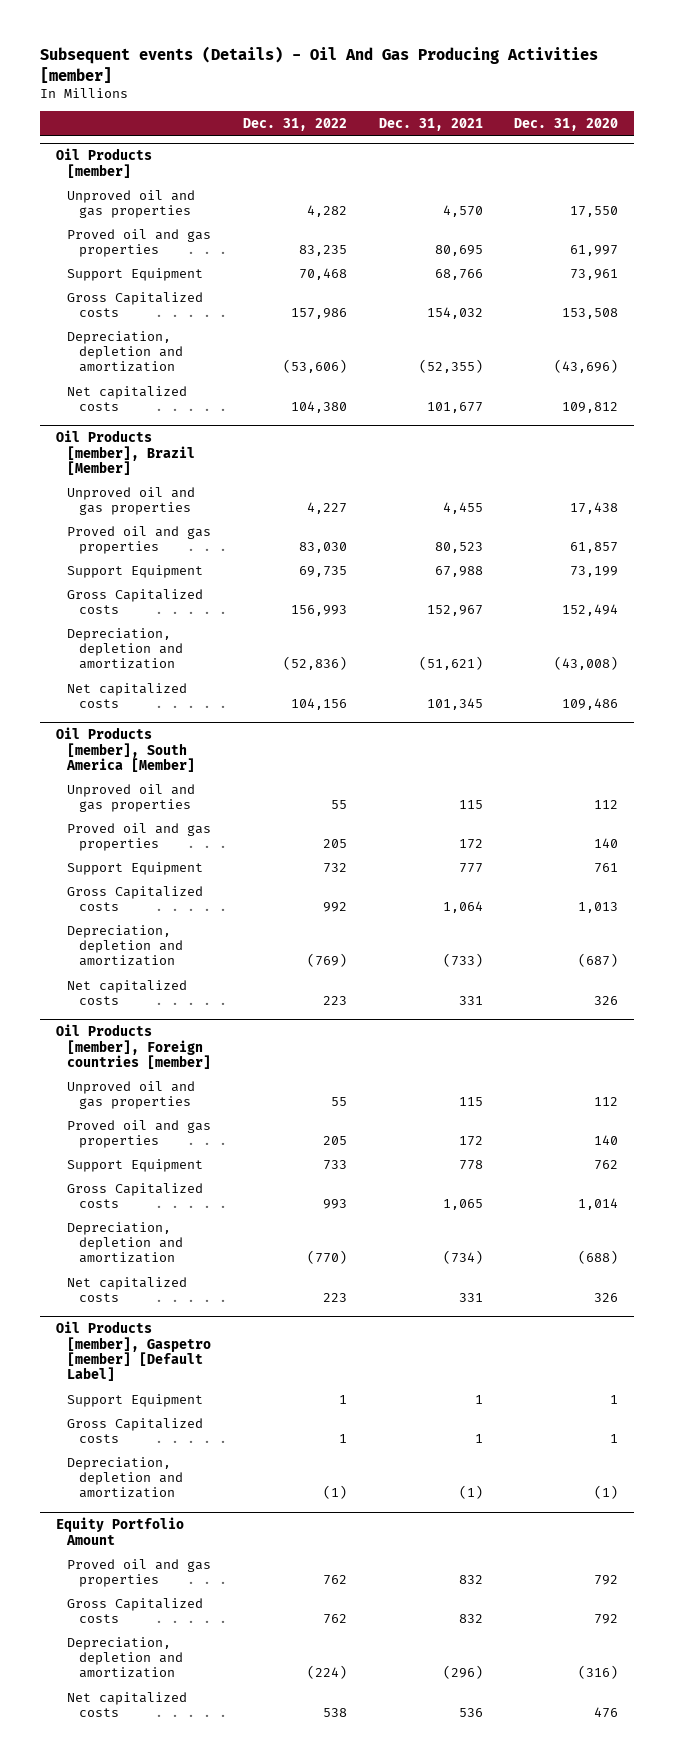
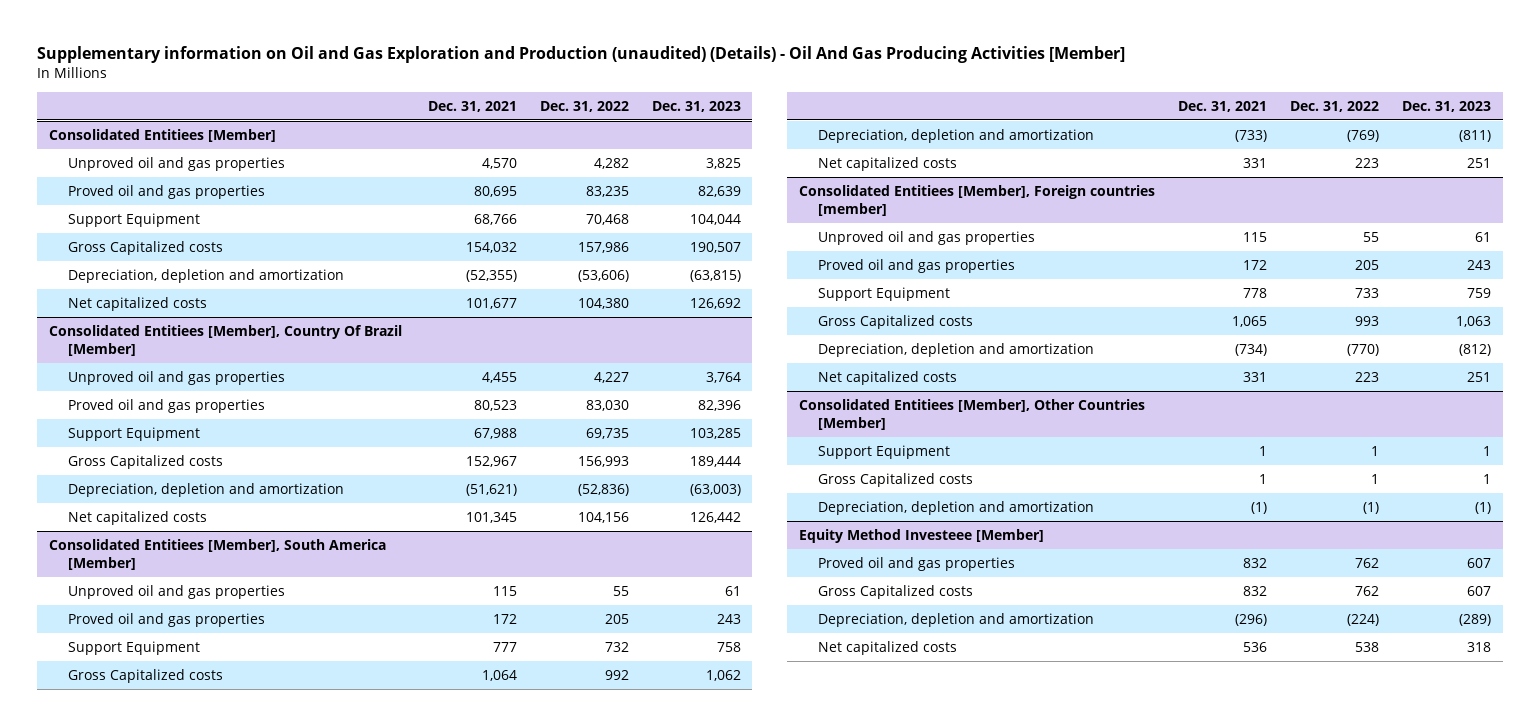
- Subsequent events (Details) - Oil And Gas Producing Activities [member]
+ Supplementary information on Oil and Gas Exploration and Production (unaudited) (Details) - Oil And Gas Producing Activities [Member]
- | Dec. 31, 2022 | Dec. 31, 2021 | Dec. 31, 2020
+ | Dec. 31, 2021 | Dec. 31, 2022 | Dec. 31, 2023
- Oil Products [member]
+ Consolidated Entitiees [Member]
- Oil Products [member], Brazil [Member]
+ Consolidated Entitiees [Member], Country Of Brazil [Member]
- Oil Products [member], South America [Member]
+ Consolidated Entitiees [Member], South America [Member]
- Oil Products [member], Foreign countries [member]
+ Consolidated Entitiees [Member], Foreign countries [member]
- Oil Products [member], Gaspetro [member] [Default Label]
+ Consolidated Entitiees [Member], Other Countries [Member]
- Equity Portfolio Amount
+ Equity Method Investeee [Member]

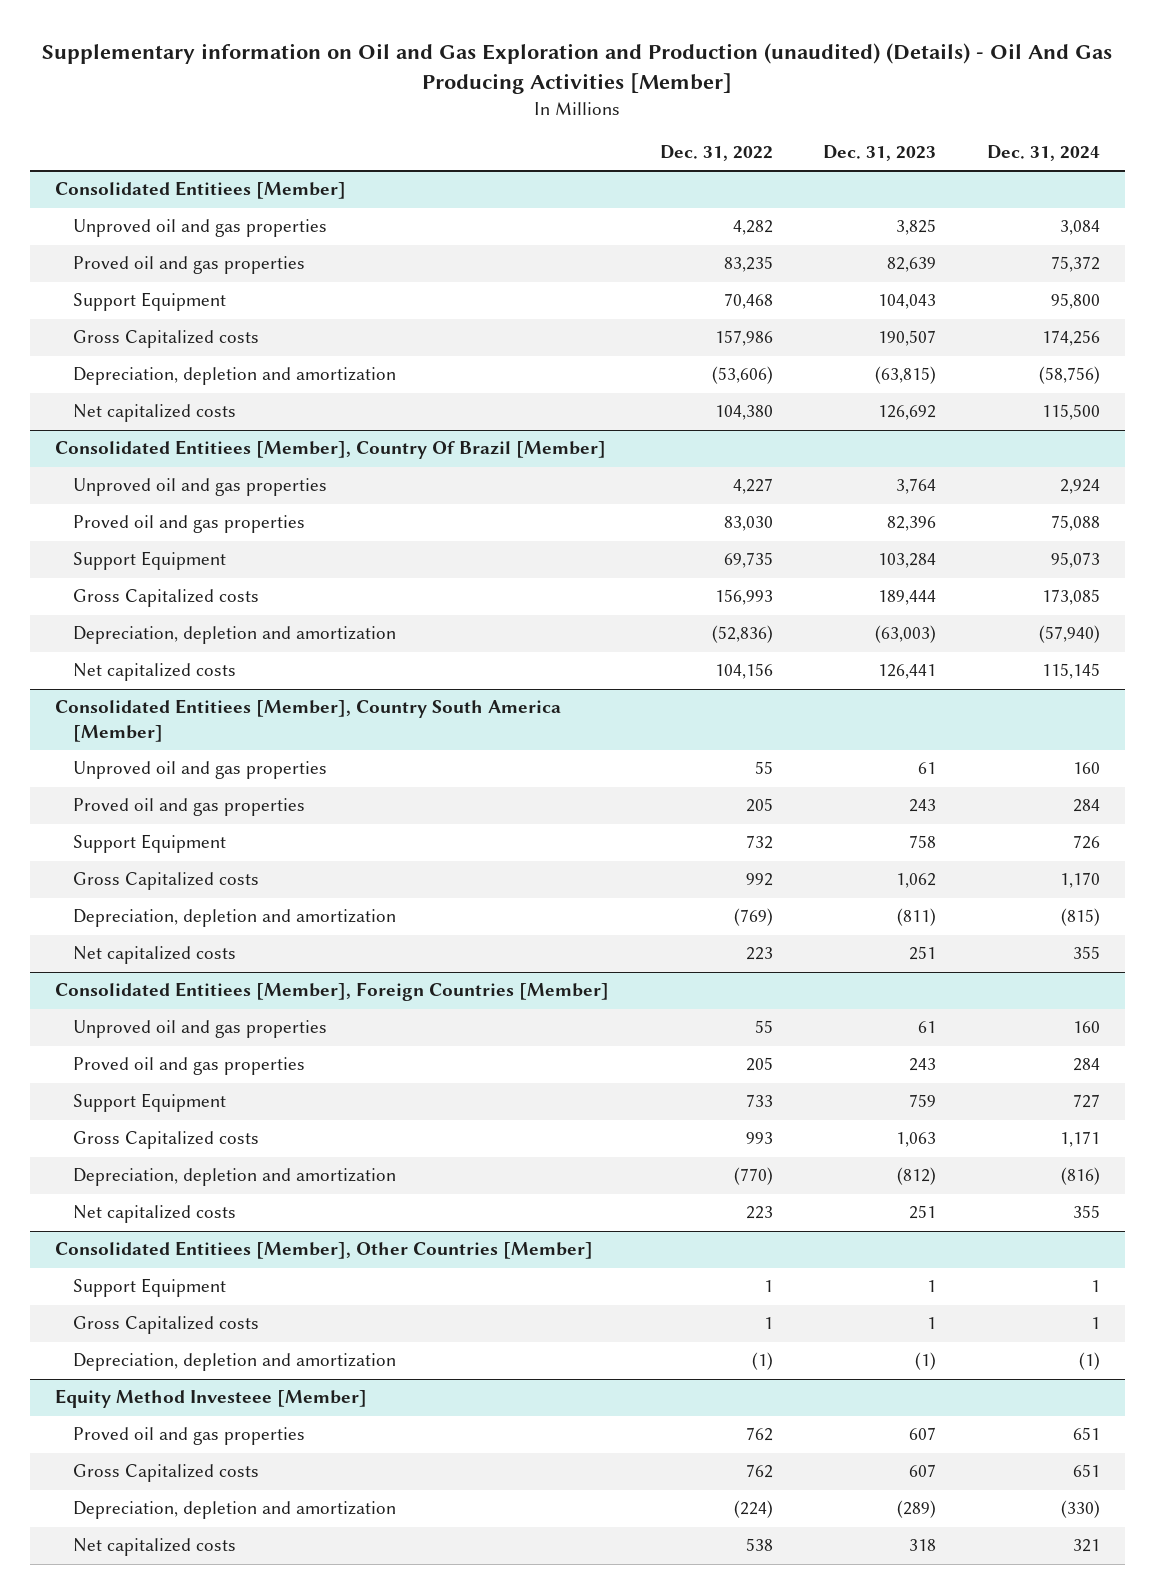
- | Dec. 31, 2021 | Dec. 31, 2022 | Dec. 31, 2023
+ | Dec. 31, 2022 | Dec. 31, 2023 | Dec. 31, 2024
@ Consolidated Entitiees [Member]
- Support Equipment | 68,766 | 70,468 | 104,044
+ Support Equipment | 70,468 | 104,043 | 95,800
@ Consolidated Entitiees [Member], Country Of Brazil [Member]
- Support Equipment | 67,988 | 69,735 | 103,285
+ Support Equipment | 69,735 | 103,284 | 95,073
- Net capitalized costs | 101,345 | 104,156 | 126,442
- Consolidated Entitiees [Member], South America [Member]
@ Consolidated Entitiees [Member], Country Of Brazil [Member]
+ Net capitalized costs | 104,156 | 126,441 | 115,145
+ Consolidated Entitiees [Member], Country South America [Member]
- Consolidated Entitiees [Member], Foreign countries [member]
+ Consolidated Entitiees [Member], Foreign Countries [Member]

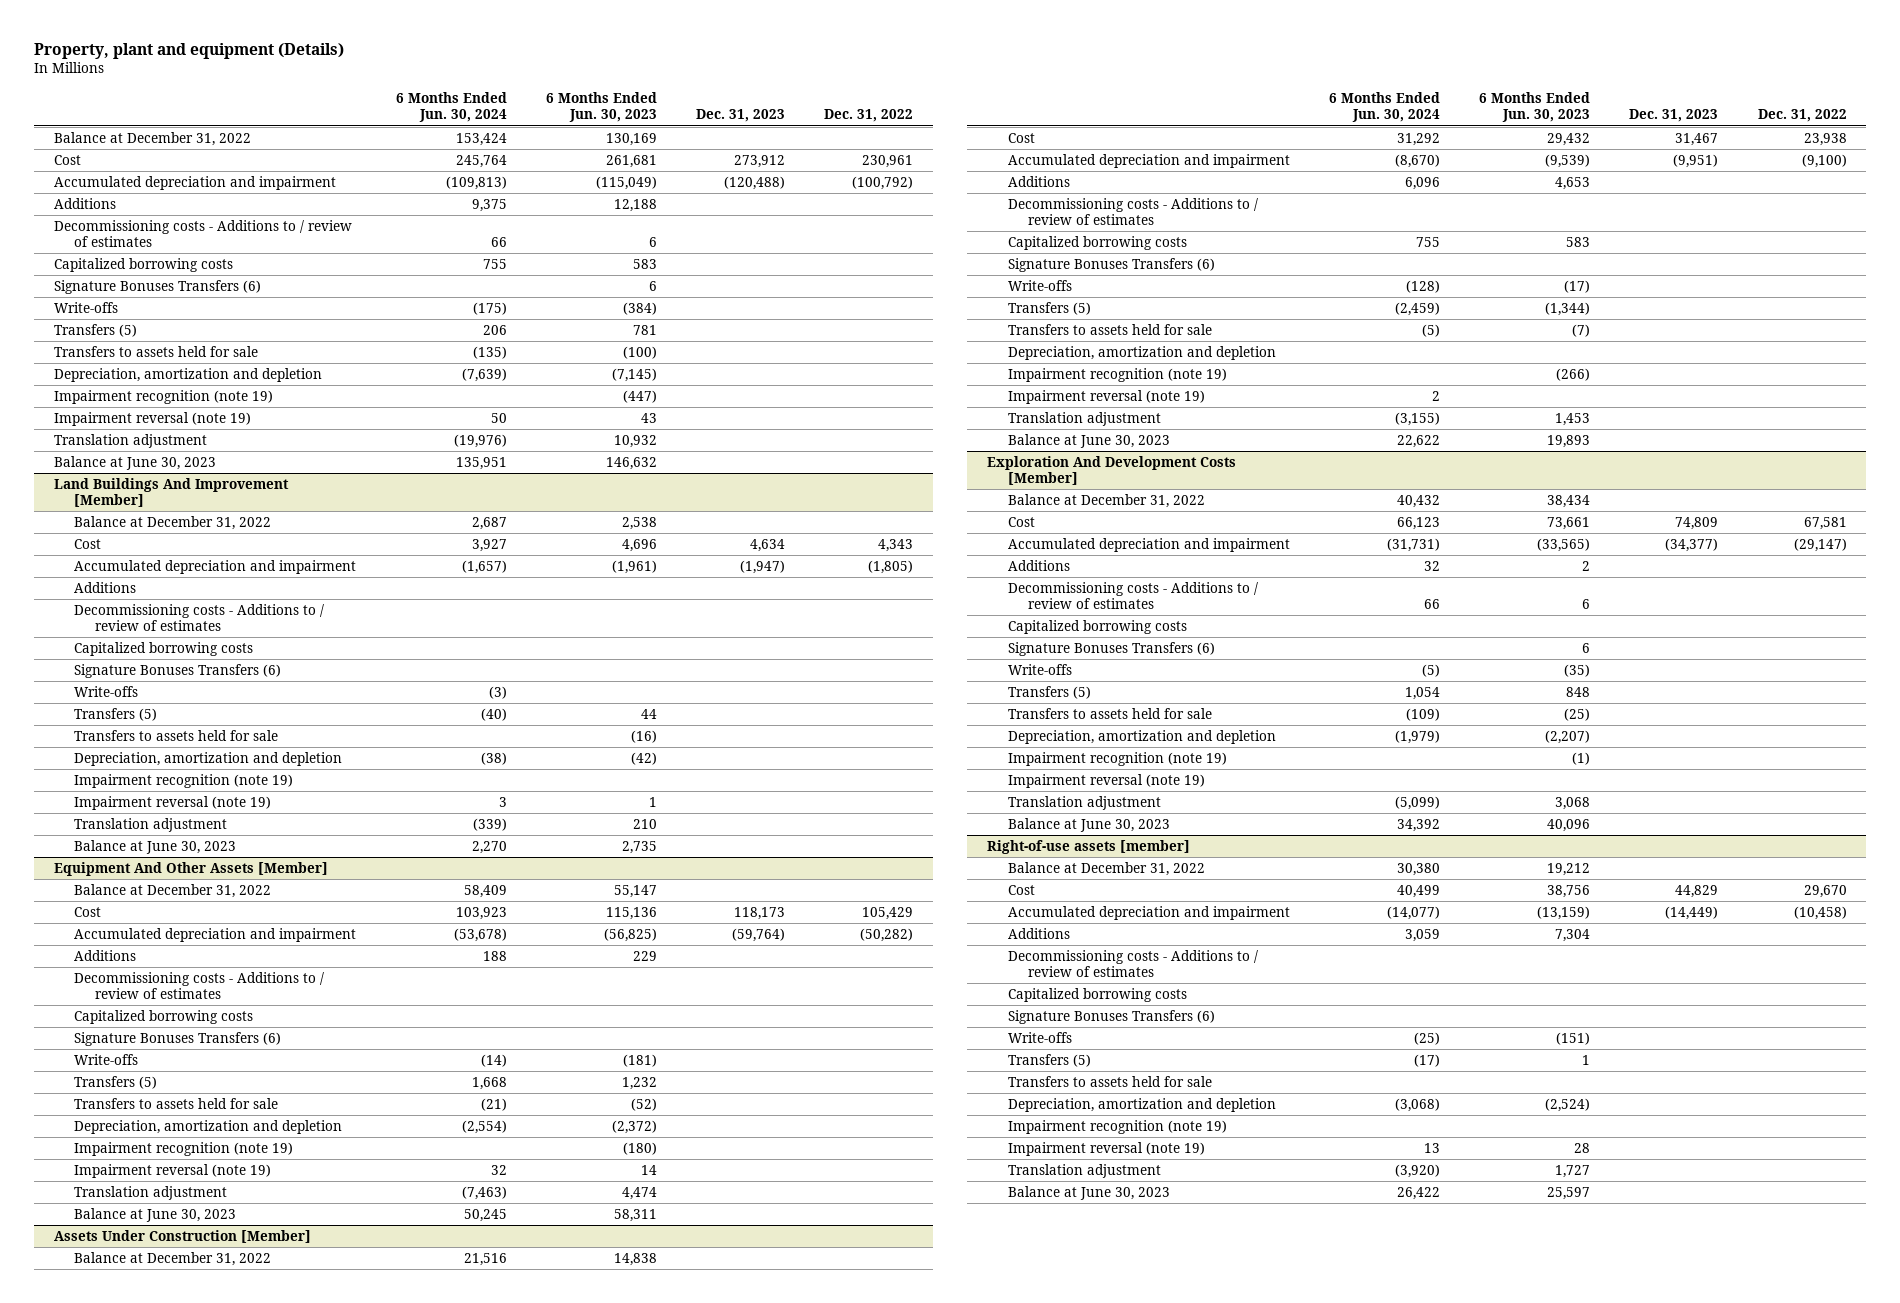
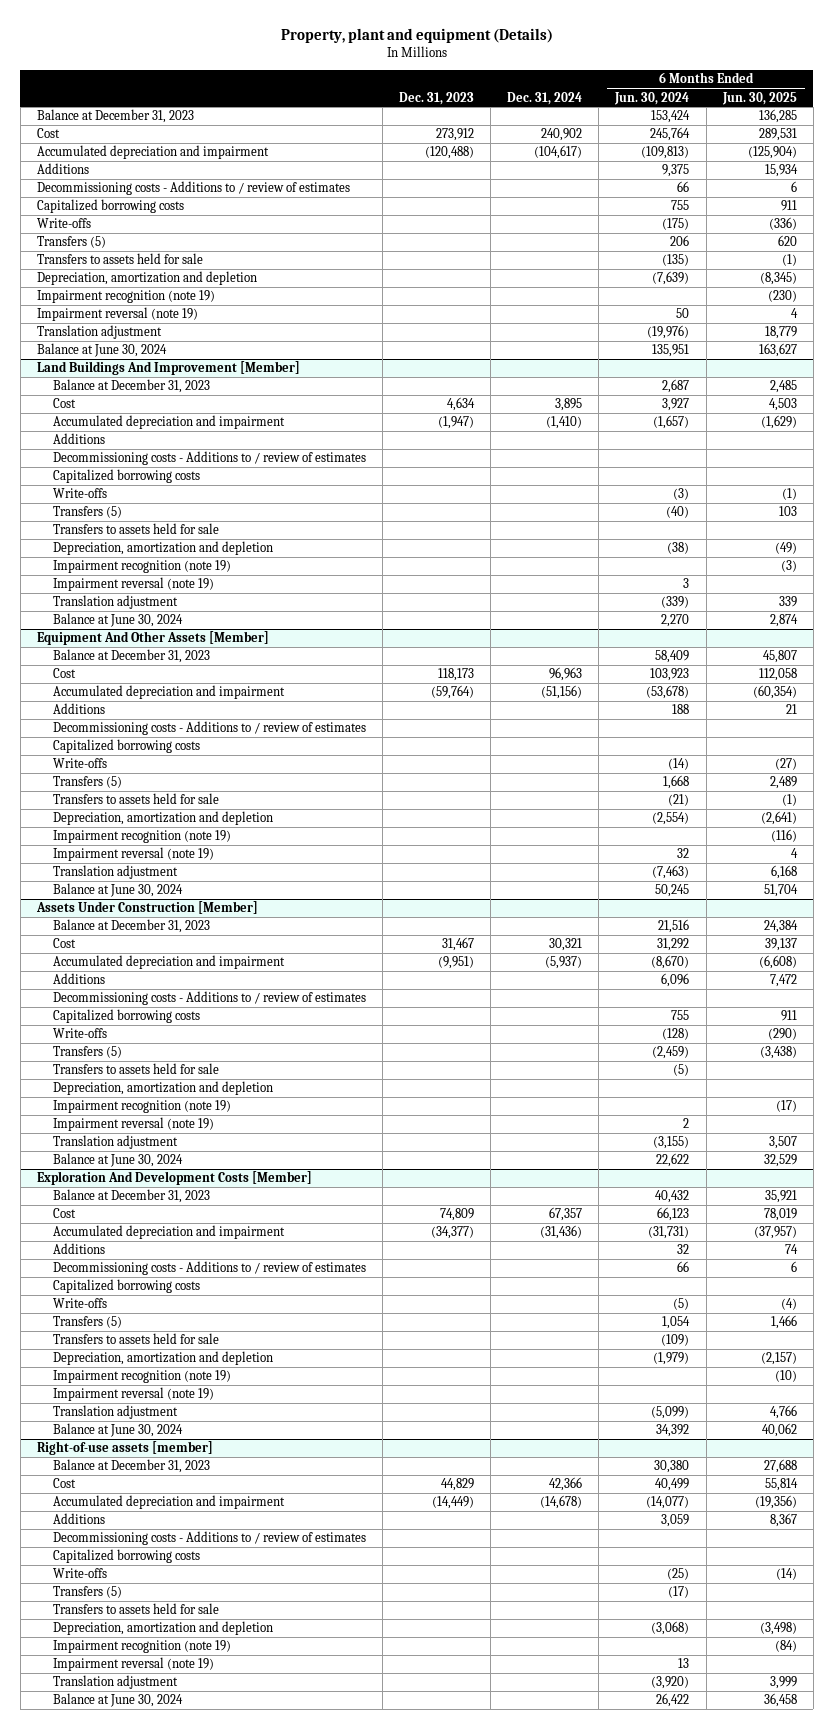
- | 6 Months Ended Jun. 30, 2024 | 6 Months Ended Jun. 30, 2023 | Dec. 31, 2023 | Dec. 31, 2022
+ | Dec. 31, 2023 | Dec. 31, 2024 | 6 Months Ended Jun. 30, 2024 | 6 Months Ended Jun. 30, 2025
- Balance at December 31, 2022 | 153,424 | 130,169 | |
+ Balance at December 31, 2023 | | | 153,424 | 136,285
- Signature Bonuses Transfers (6) | | 6 | |
- Balance at June 30, 2023 | 135,951 | 146,632 | |
+ Balance at June 30, 2024 | | | 135,951 | 163,627
@ Land Buildings And Improvement [Member]
- Balance at December 31, 2022 | 2,687 | 2,538 | |
+ Balance at December 31, 2023 | | | 2,687 | 2,485
- Signature Bonuses Transfers (6)
- Balance at June 30, 2023 | 2,270 | 2,735 | |
+ Balance at June 30, 2024 | | | 2,270 | 2,874
@ Equipment And Other Assets [Member]
- Balance at December 31, 2022 | 58,409 | 55,147 | |
+ Balance at December 31, 2023 | | | 58,409 | 45,807
- Signature Bonuses Transfers (6)
- Balance at June 30, 2023 | 50,245 | 58,311 | |
+ Balance at June 30, 2024 | | | 50,245 | 51,704
@ Assets Under Construction [Member]
- Balance at December 31, 2022 | 21,516 | 14,838 | |
+ Balance at December 31, 2023 | | | 21,516 | 24,384
- Signature Bonuses Transfers (6)
- Balance at June 30, 2023 | 22,622 | 19,893 | |
+ Balance at June 30, 2024 | | | 22,622 | 32,529
@ Exploration And Development Costs [Member]
- Balance at December 31, 2022 | 40,432 | 38,434 | |
+ Balance at December 31, 2023 | | | 40,432 | 35,921
- Signature Bonuses Transfers (6) | | 6 | |
- Balance at June 30, 2023 | 34,392 | 40,096 | |
+ Balance at June 30, 2024 | | | 34,392 | 40,062
@ Right-of-use assets [member]
- Balance at December 31, 2022 | 30,380 | 19,212 | |
+ Balance at December 31, 2023 | | | 30,380 | 27,688
- Signature Bonuses Transfers (6)
- Balance at June 30, 2023 | 26,422 | 25,597 | |
+ Balance at June 30, 2024 | | | 26,422 | 36,458

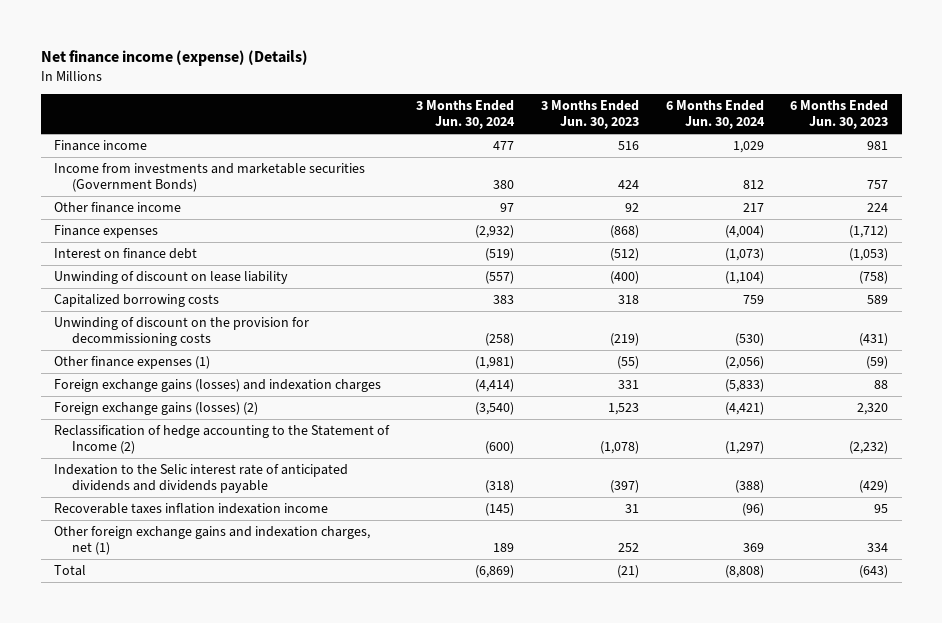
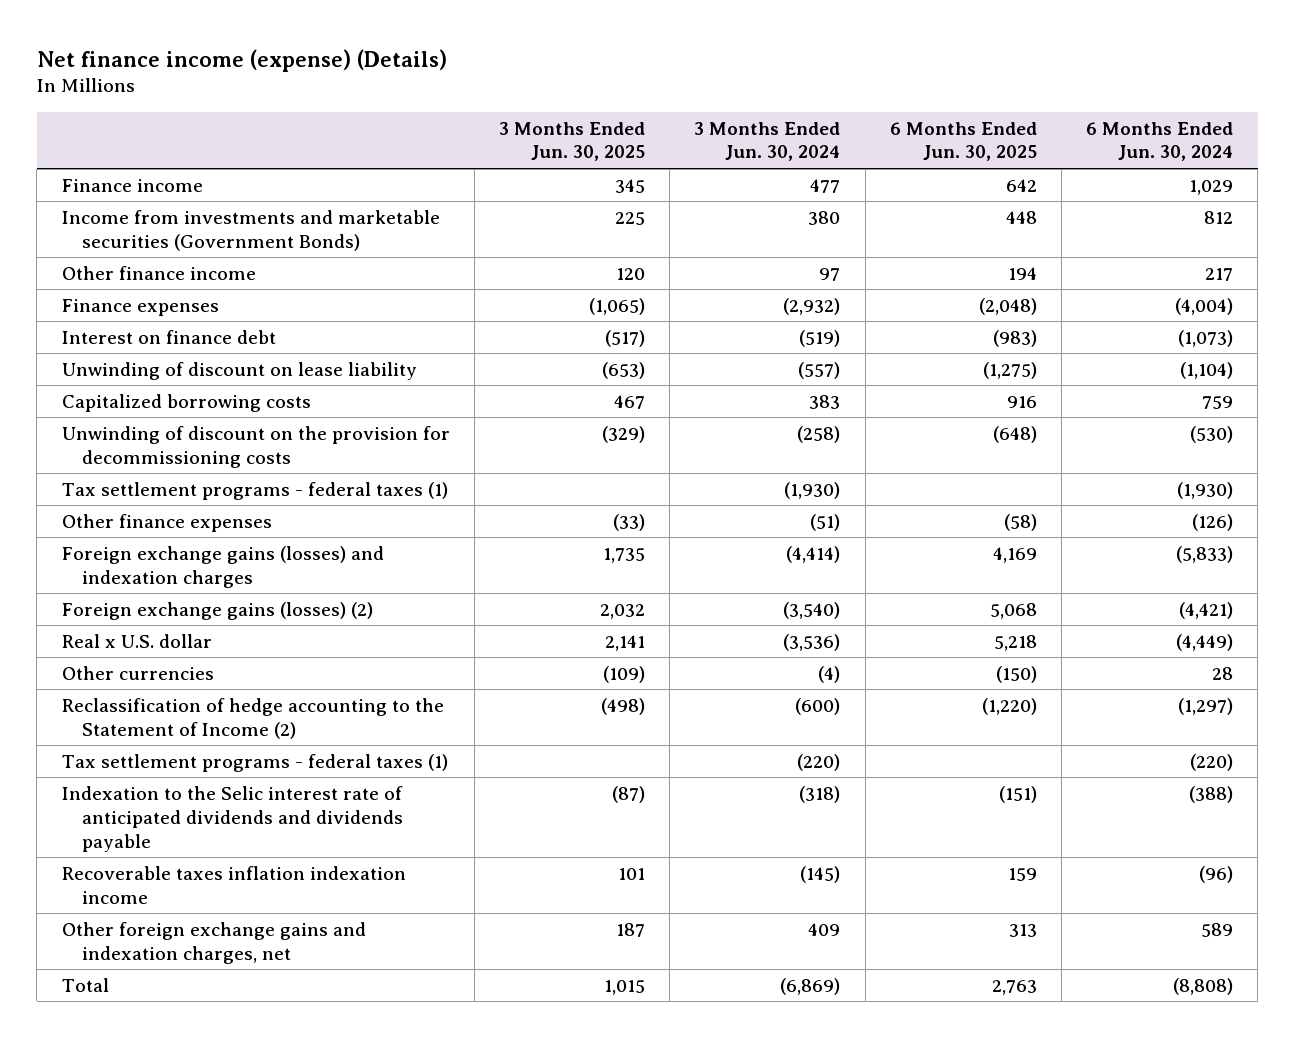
- | 3 Months Ended Jun. 30, 2024 | 3 Months Ended Jun. 30, 2023 | 6 Months Ended Jun. 30, 2024 | 6 Months Ended Jun. 30, 2023
+ | 3 Months Ended Jun. 30, 2025 | 3 Months Ended Jun. 30, 2024 | 6 Months Ended Jun. 30, 2025 | 6 Months Ended Jun. 30, 2024
- Other finance expenses (1) | (1,981) | (55) | (2,056) | (59)
+ Tax settlement programs - federal taxes (1) | | (1,930) | | (1,930)
+ Other finance expenses | (33) | (51) | (58) | (126)
+ Real x U.S. dollar | 2,141 | (3,536) | 5,218 | (4,449)
+ Other currencies | (109) | (4) | (150) | 28
+ Tax settlement programs - federal taxes (1) | | (220) | | (220)
- Other foreign exchange gains and indexation charges, net (1) | 189 | 252 | 369 | 334
+ Other foreign exchange gains and indexation charges, net | 187 | 409 | 313 | 589

